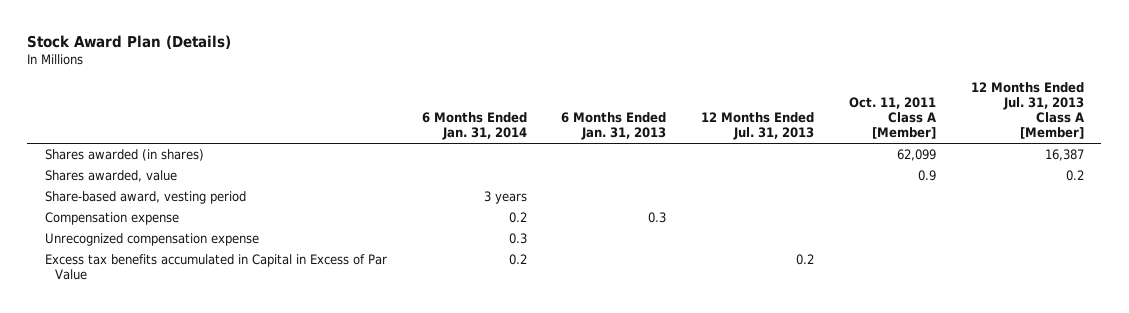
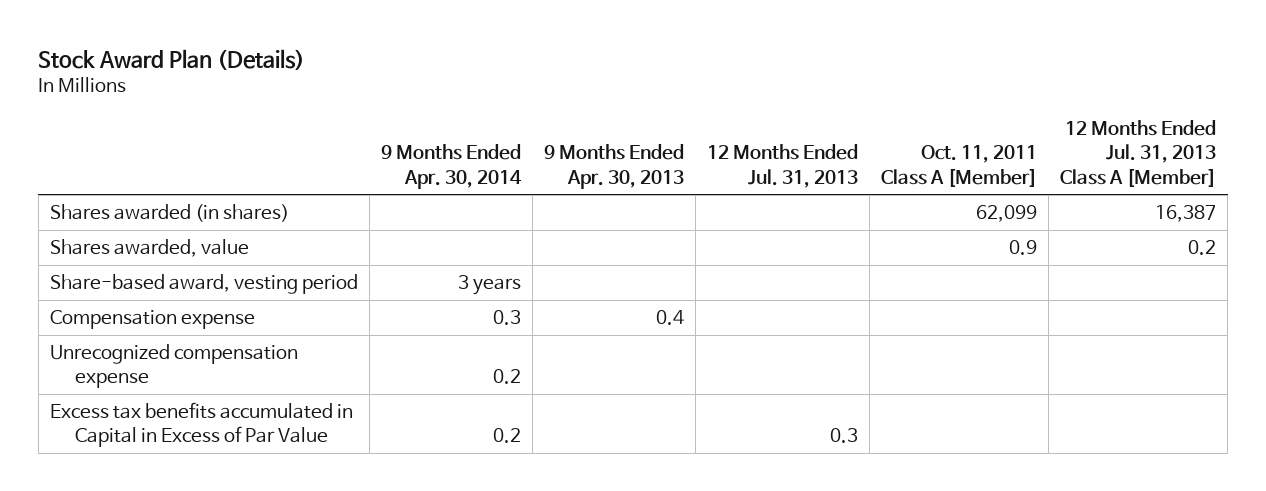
- | 6 Months Ended Jan. 31, 2014 | 6 Months Ended Jan. 31, 2013 | 12 Months Ended Jul. 31, 2013 | Oct. 11, 2011 Class A [Member] | 12 Months Ended Jul. 31, 2013 Class A [Member]
+ | 9 Months Ended Apr. 30, 2014 | 9 Months Ended Apr. 30, 2013 | 12 Months Ended Jul. 31, 2013 | Oct. 11, 2011 Class A [Member] | 12 Months Ended Jul. 31, 2013 Class A [Member]
- Excess tax benefits accumulated in Capital in Excess of Par Value | 0.2 | | 0.2 | |
+ Excess tax benefits accumulated in Capital in Excess of Par Value | 0.2 | | 0.3 | |

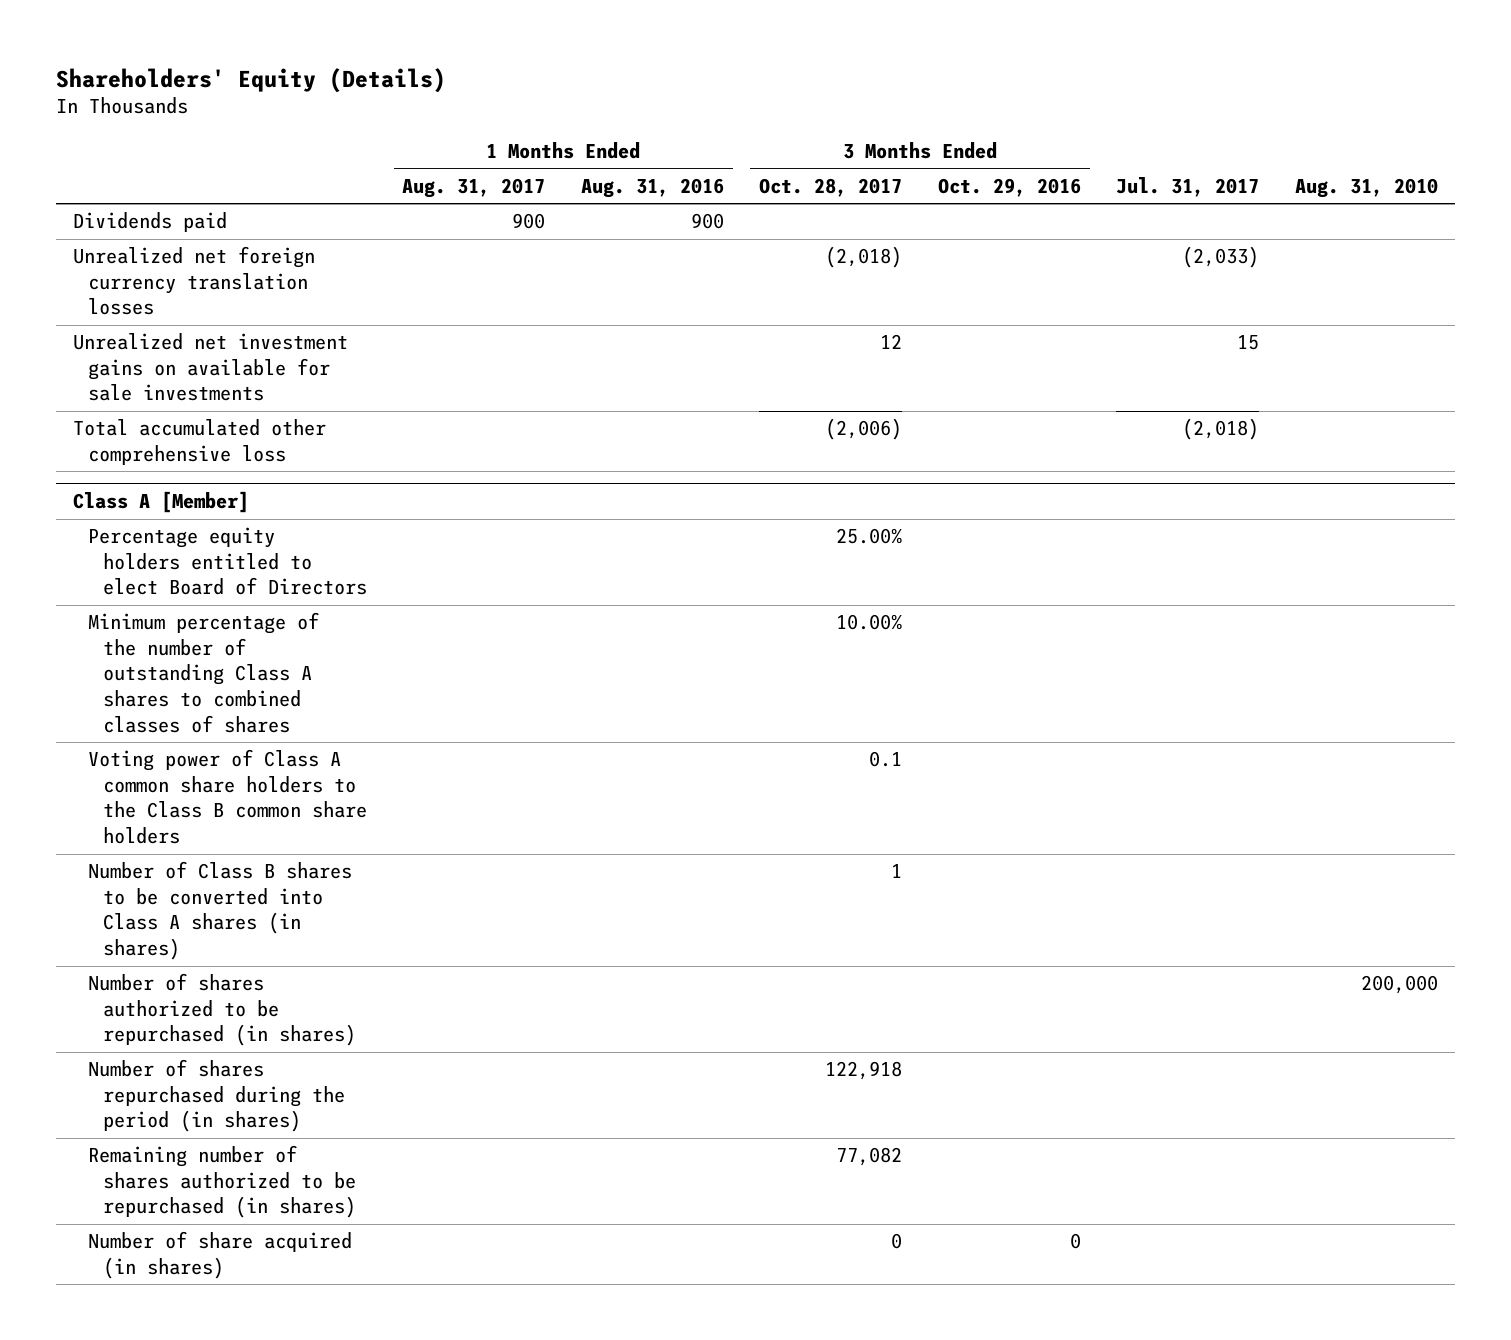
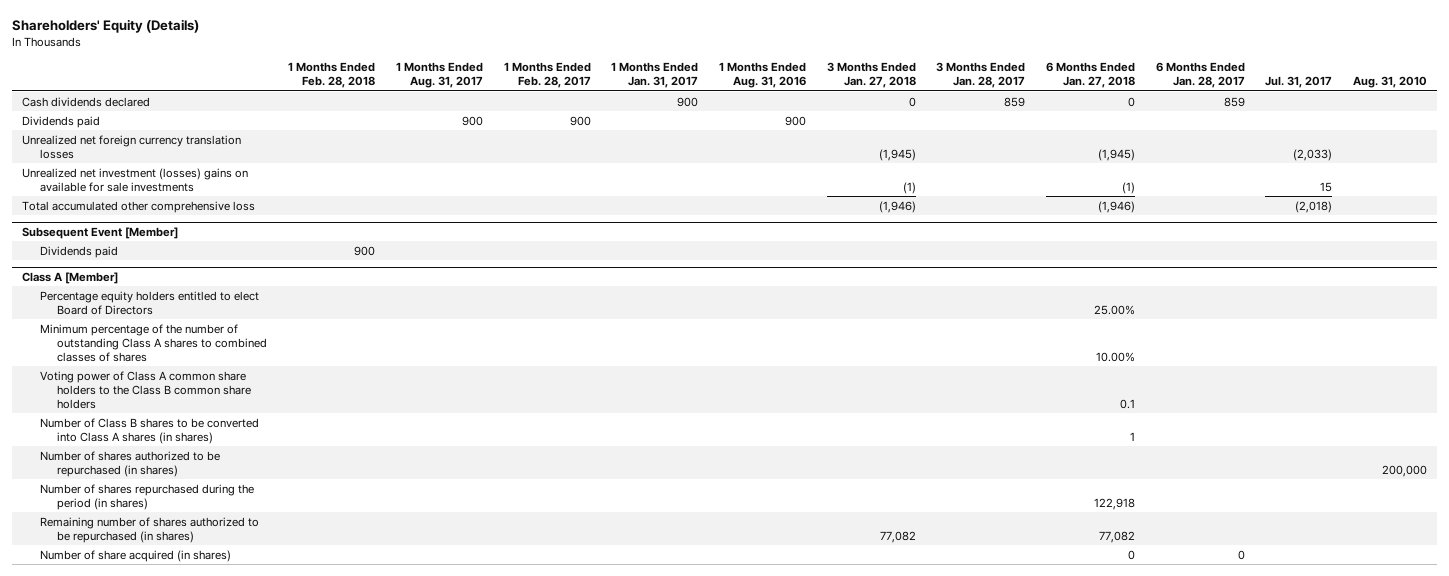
- | 1 Months Ended Aug. 31, 2017 | 1 Months Ended Aug. 31, 2016 | 3 Months Ended Oct. 28, 2017 | 3 Months Ended Oct. 29, 2016 | Jul. 31, 2017 | Aug. 31, 2010
+ | 1 Months Ended Feb. 28, 2018 | 1 Months Ended Aug. 31, 2017 | 1 Months Ended Feb. 28, 2017 | 1 Months Ended Jan. 31, 2017 | 1 Months Ended Aug. 31, 2016 | 3 Months Ended Jan. 27, 2018 | 3 Months Ended Jan. 28, 2017 | 6 Months Ended Jan. 27, 2018 | 6 Months Ended Jan. 28, 2017 | Jul. 31, 2017 | Aug. 31, 2010
+ Cash dividends declared | | | | 900 | | 0 | 859 | 0 | 859 | |
- Unrealized net investment gains on available for sale investments | | | 12 | | 15 |
+ Unrealized net investment (losses) gains on available for sale investments | | | | | | (1) | | (1) | | 15 |
+ Subsequent Event [Member]
+ Dividends paid | 900 | | | | | | | | | |

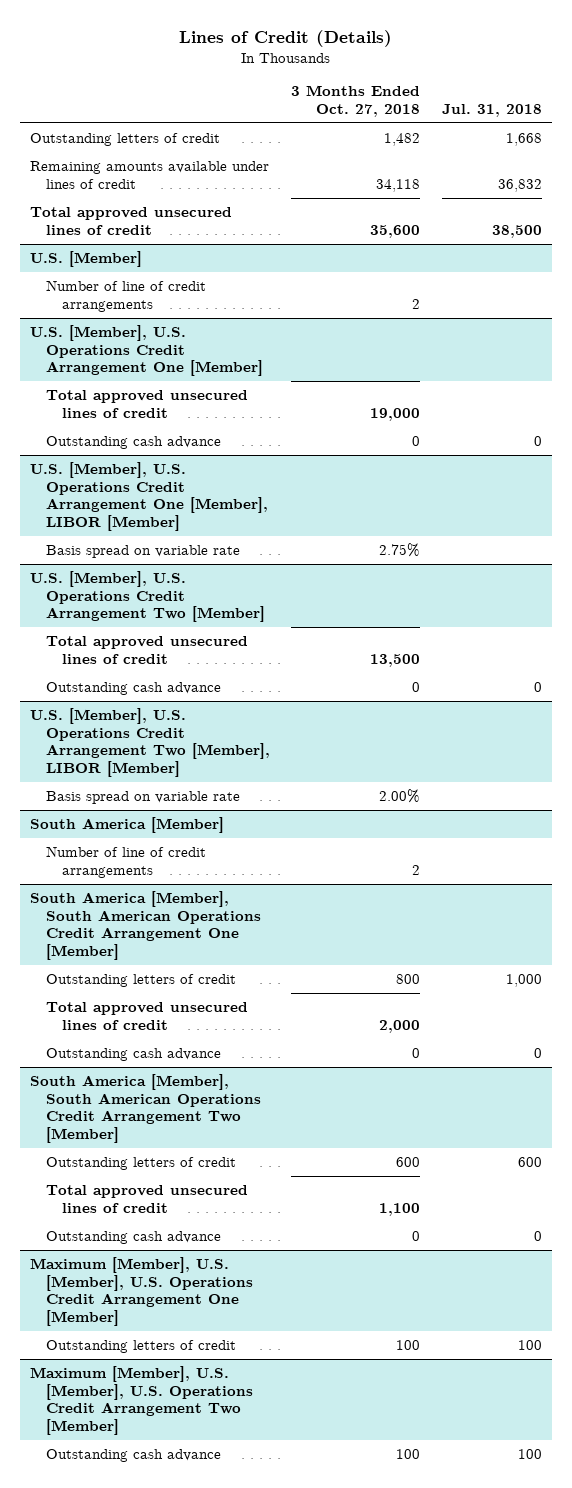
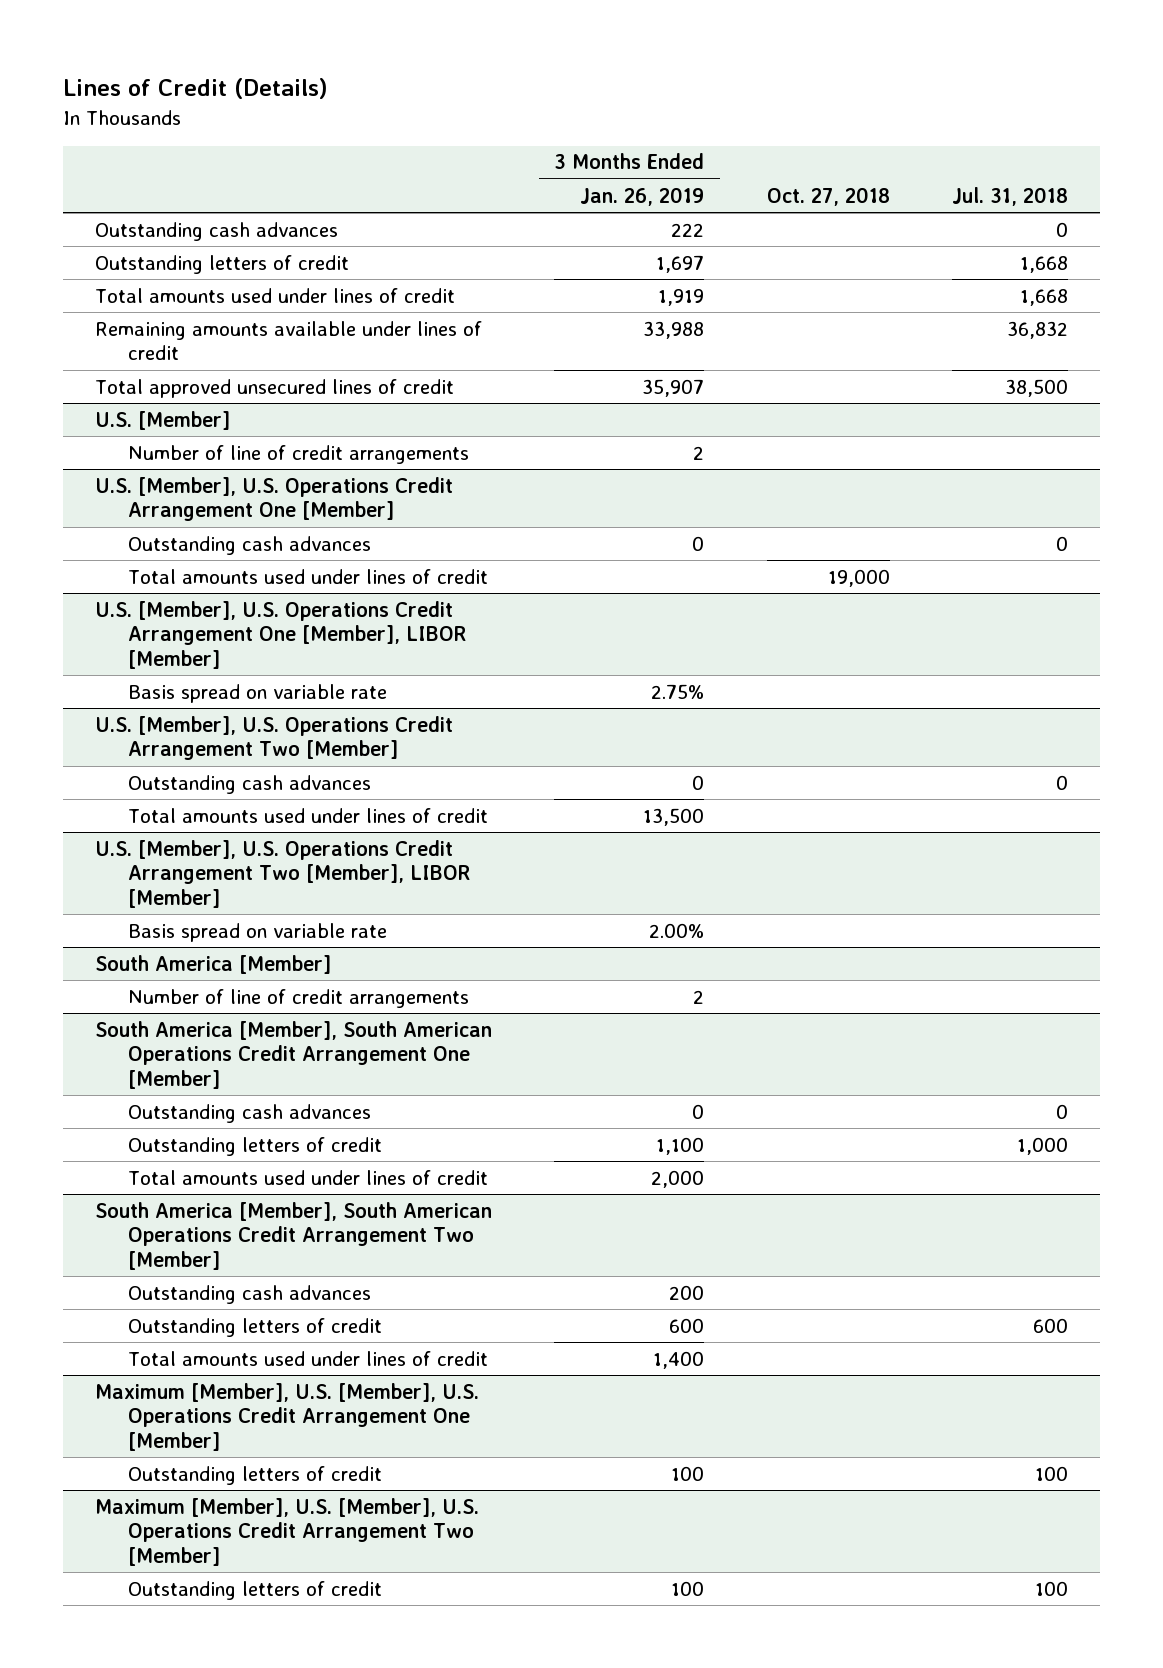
- | 3 Months Ended Oct. 27, 2018 | Jul. 31, 2018
+ | 3 Months Ended Jan. 26, 2019 | Oct. 27, 2018 | Jul. 31, 2018
+ Outstanding cash advances | 222 | | 0
+ Total amounts used under lines of credit | 1,919 | | 1,668
@ U.S. [Member], U.S. Operations Credit Arrangement One [Member]
- Total approved unsecured lines of credit | 19,000 |
- Outstanding cash advance | 0 | 0
+ Outstanding cash advances | 0 | | 0
+ Total amounts used under lines of credit | | 19,000 |
@ U.S. [Member], U.S. Operations Credit Arrangement Two [Member]
- Total approved unsecured lines of credit | 13,500 |
- Outstanding cash advance | 0 | 0
+ Outstanding cash advances | 0 | | 0
+ Total amounts used under lines of credit | 13,500 | |
@ South America [Member], South American Operations Credit Arrangement One [Member]
+ Outstanding cash advances | 0 | | 0
- Total approved unsecured lines of credit | 2,000 |
- Outstanding cash advance | 0 | 0
+ Total amounts used under lines of credit | 2,000 | |
@ South America [Member], South American Operations Credit Arrangement Two [Member]
+ Outstanding cash advances | 200 | |
- Total approved unsecured lines of credit | 1,100 |
- Outstanding cash advance | 0 | 0
+ Total amounts used under lines of credit | 1,400 | |
@ Maximum [Member], U.S. [Member], U.S. Operations Credit Arrangement Two [Member]
- Outstanding cash advance | 100 | 100
+ Outstanding letters of credit | 100 | | 100

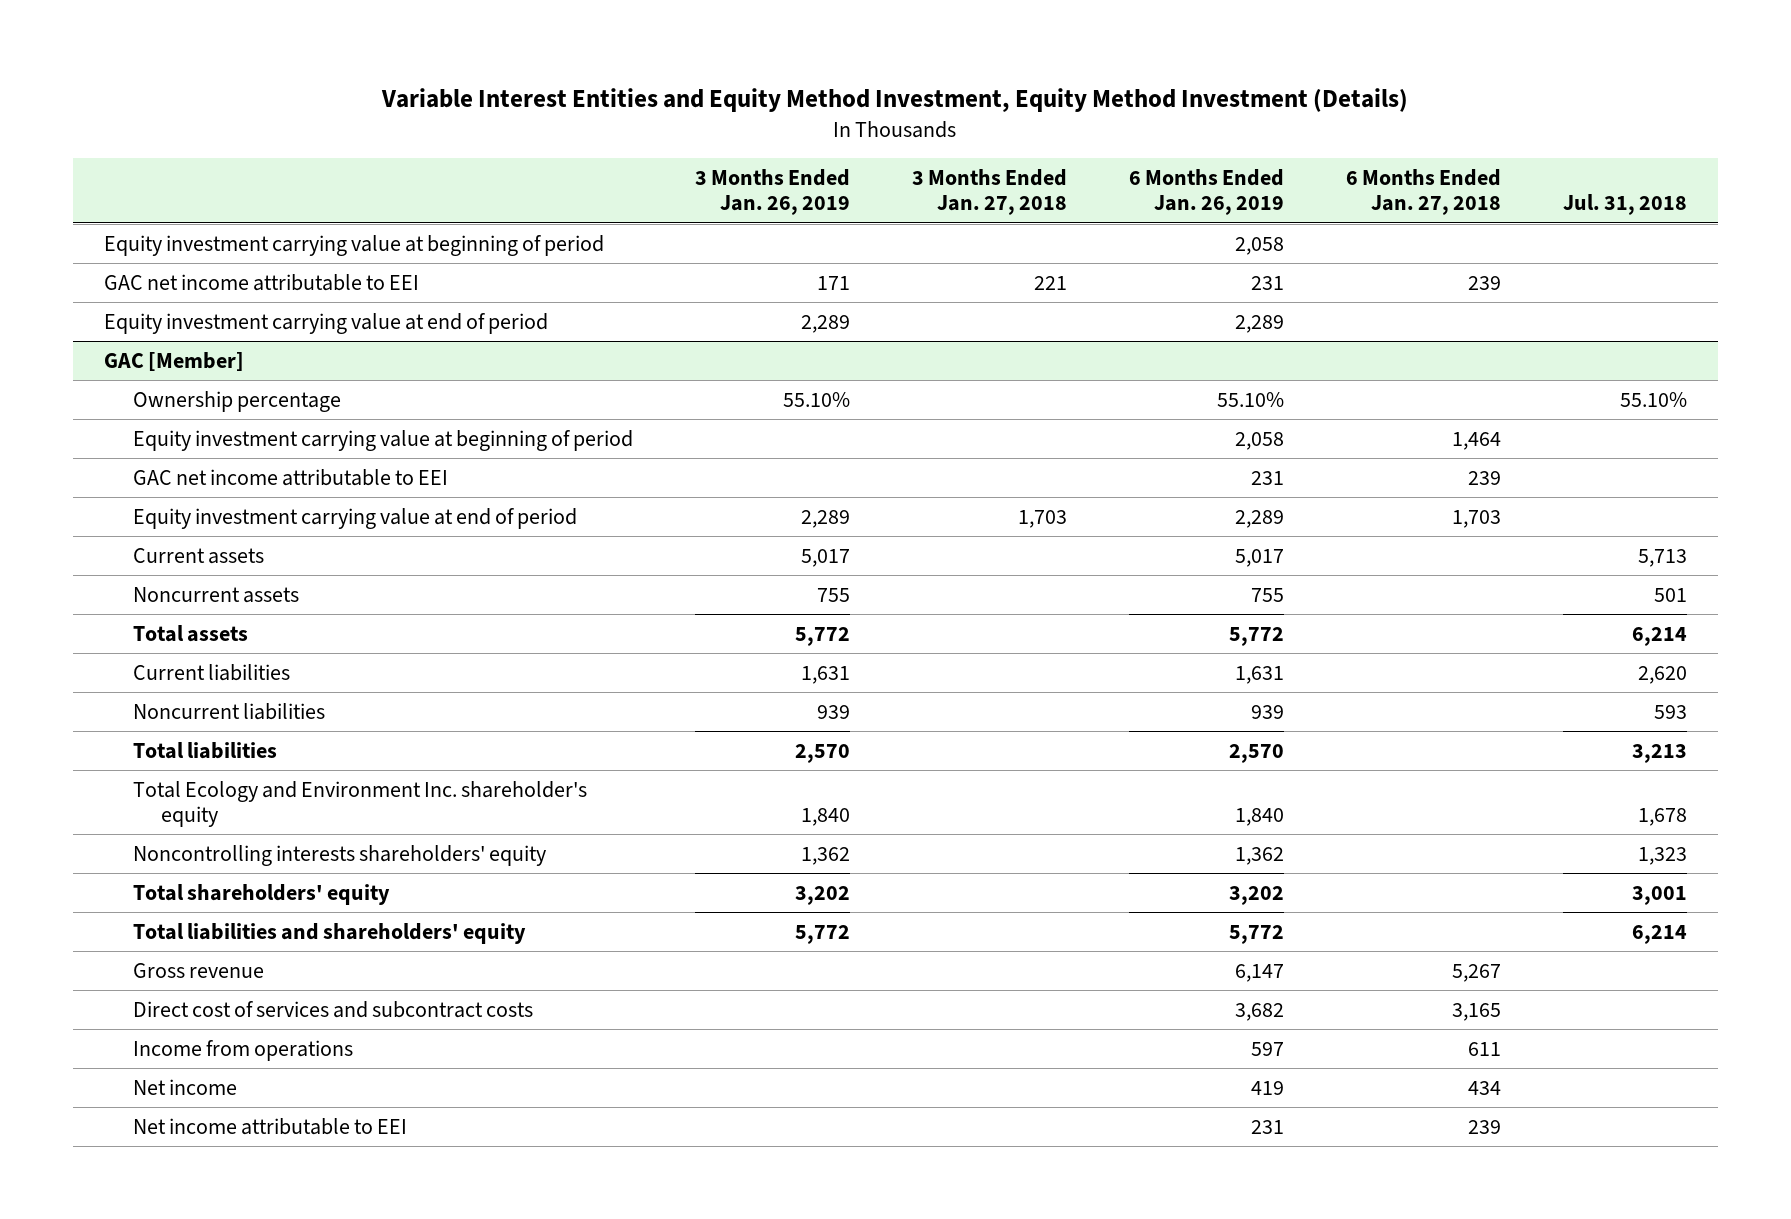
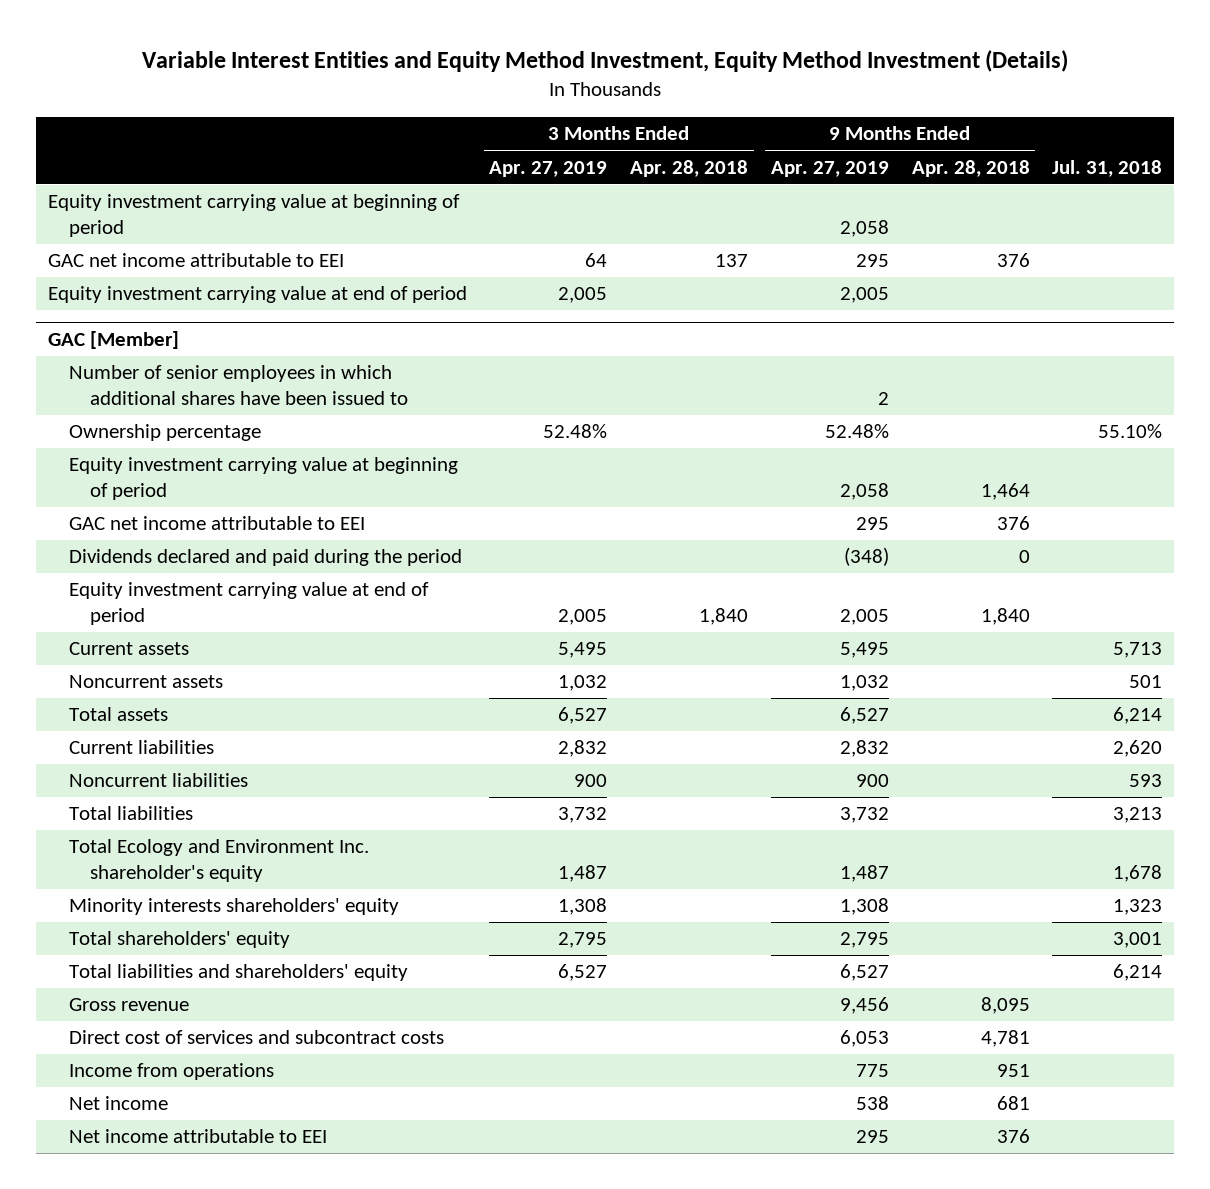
- | 3 Months Ended Jan. 26, 2019 | 3 Months Ended Jan. 27, 2018 | 6 Months Ended Jan. 26, 2019 | 6 Months Ended Jan. 27, 2018 | Jul. 31, 2018
+ | 3 Months Ended Apr. 27, 2019 | 3 Months Ended Apr. 28, 2018 | 9 Months Ended Apr. 27, 2019 | 9 Months Ended Apr. 28, 2018 | Jul. 31, 2018
@ GAC [Member]
+ Number of senior employees in which additional shares have been issued to | | | 2 | |
+ Dividends declared and paid during the period | | | (348) | 0 |
- Noncontrolling interests shareholders' equity | 1,362 | | 1,362 | | 1,323
+ Minority interests shareholders' equity | 1,308 | | 1,308 | | 1,323

